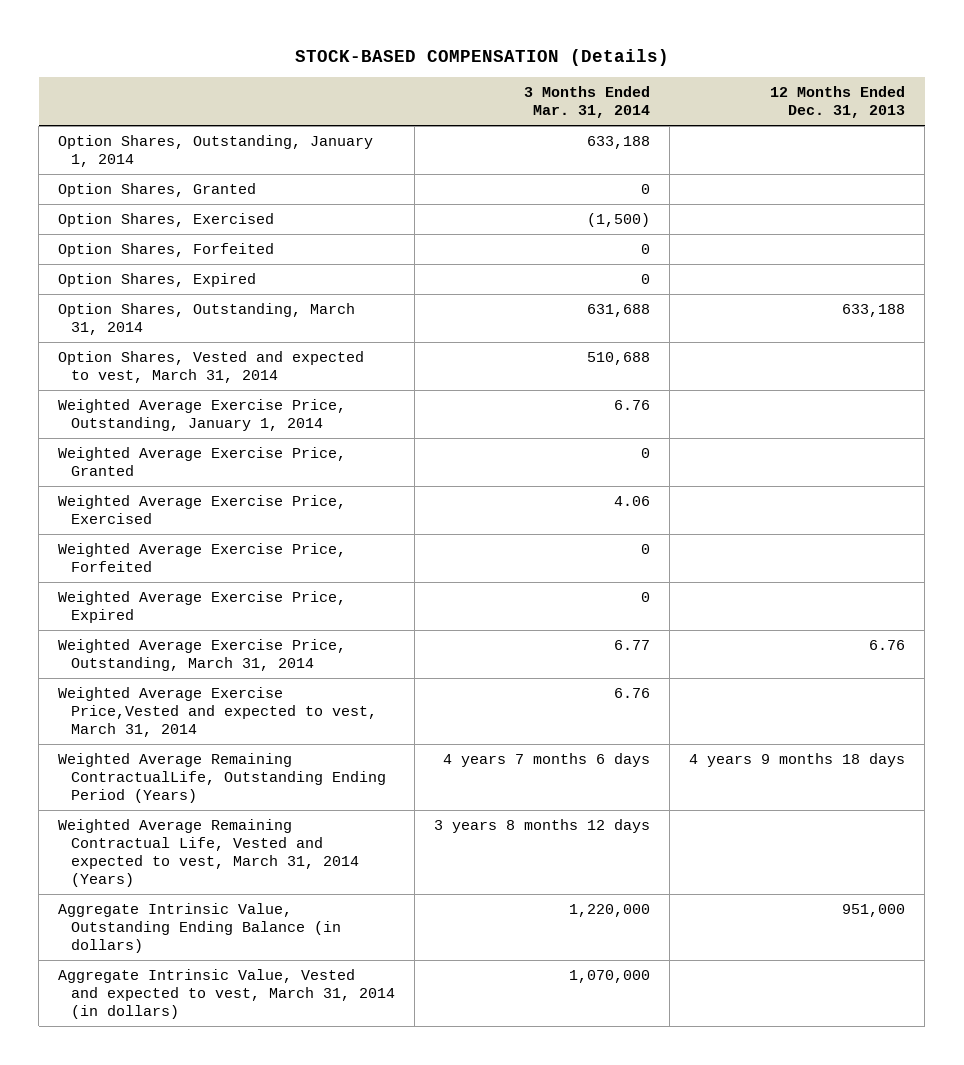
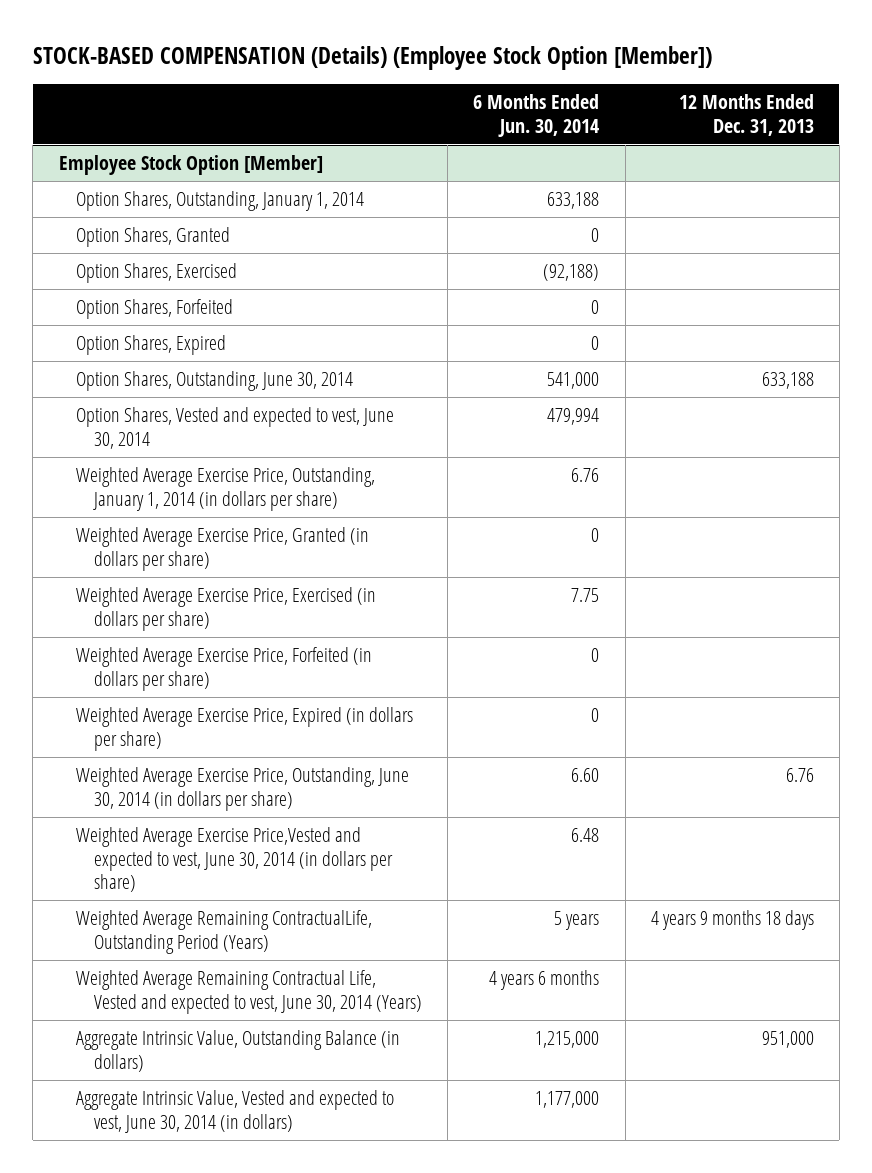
- STOCK-BASED COMPENSATION (Details)
+ STOCK-BASED COMPENSATION (Details) (Employee Stock Option [Member])
- | 3 Months Ended Mar. 31, 2014 | 12 Months Ended Dec. 31, 2013
+ | 6 Months Ended Jun. 30, 2014 | 12 Months Ended Dec. 31, 2013
- Option Shares, Outstanding, January 1, 2014 | 633,188 |
- Option Shares, Granted | 0 |
- Option Shares, Exercised | (1,500) |
- Option Shares, Forfeited | 0 |
- Option Shares, Expired | 0 |
- Option Shares, Outstanding, March 31, 2014 | 631,688 | 633,188
- Option Shares, Vested and expected to vest, March 31, 2014 | 510,688 |
- Weighted Average Exercise Price, Outstanding, January 1, 2014 | 6.76 |
- Weighted Average Exercise Price, Granted | 0 |
- Weighted Average Exercise Price, Exercised | 4.06 |
- Weighted Average Exercise Price, Forfeited | 0 |
- Weighted Average Exercise Price, Expired | 0 |
- Weighted Average Exercise Price, Outstanding, March 31, 2014 | 6.77 | 6.76
- Weighted Average Exercise Price,Vested and expected to vest, March 31, 2014 | 6.76 |
- Weighted Average Remaining ContractualLife, Outstanding Ending Period (Years) | 4 years 7 months 6 days | 4 years 9 months 18 days
- Weighted Average Remaining Contractual Life, Vested and expected to vest, March 31, 2014 (Years) | 3 years 8 months 12 days |
- Aggregate Intrinsic Value, Outstanding Ending Balance (in dollars) | 1,220,000 | 951,000
- Aggregate Intrinsic Value, Vested and expected to vest, March 31, 2014 (in dollars) | 1,070,000 |
+ Employee Stock Option [Member]
+ Option Shares, Outstanding, January 1, 2014 | 633,188 |
+ Option Shares, Granted | 0 |
+ Option Shares, Exercised | (92,188) |
+ Option Shares, Forfeited | 0 |
+ Option Shares, Expired | 0 |
+ Option Shares, Outstanding, June 30, 2014 | 541,000 | 633,188
+ Option Shares, Vested and expected to vest, June 30, 2014 | 479,994 |
+ Weighted Average Exercise Price, Outstanding, January 1, 2014 (in dollars per share) | 6.76 |
+ Weighted Average Exercise Price, Granted (in dollars per share) | 0 |
+ Weighted Average Exercise Price, Exercised (in dollars per share) | 7.75 |
+ Weighted Average Exercise Price, Forfeited (in dollars per share) | 0 |
+ Weighted Average Exercise Price, Expired (in dollars per share) | 0 |
+ Weighted Average Exercise Price, Outstanding, June 30, 2014 (in dollars per share) | 6.60 | 6.76
+ Weighted Average Exercise Price,Vested and expected to vest, June 30, 2014 (in dollars per share) | 6.48 |
+ Weighted Average Remaining ContractualLife, Outstanding Period (Years) | 5 years | 4 years 9 months 18 days
+ Weighted Average Remaining Contractual Life, Vested and expected to vest, June 30, 2014 (Years) | 4 years 6 months |
+ Aggregate Intrinsic Value, Outstanding Balance (in dollars) | 1,215,000 | 951,000
+ Aggregate Intrinsic Value, Vested and expected to vest, June 30, 2014 (in dollars) | 1,177,000 |

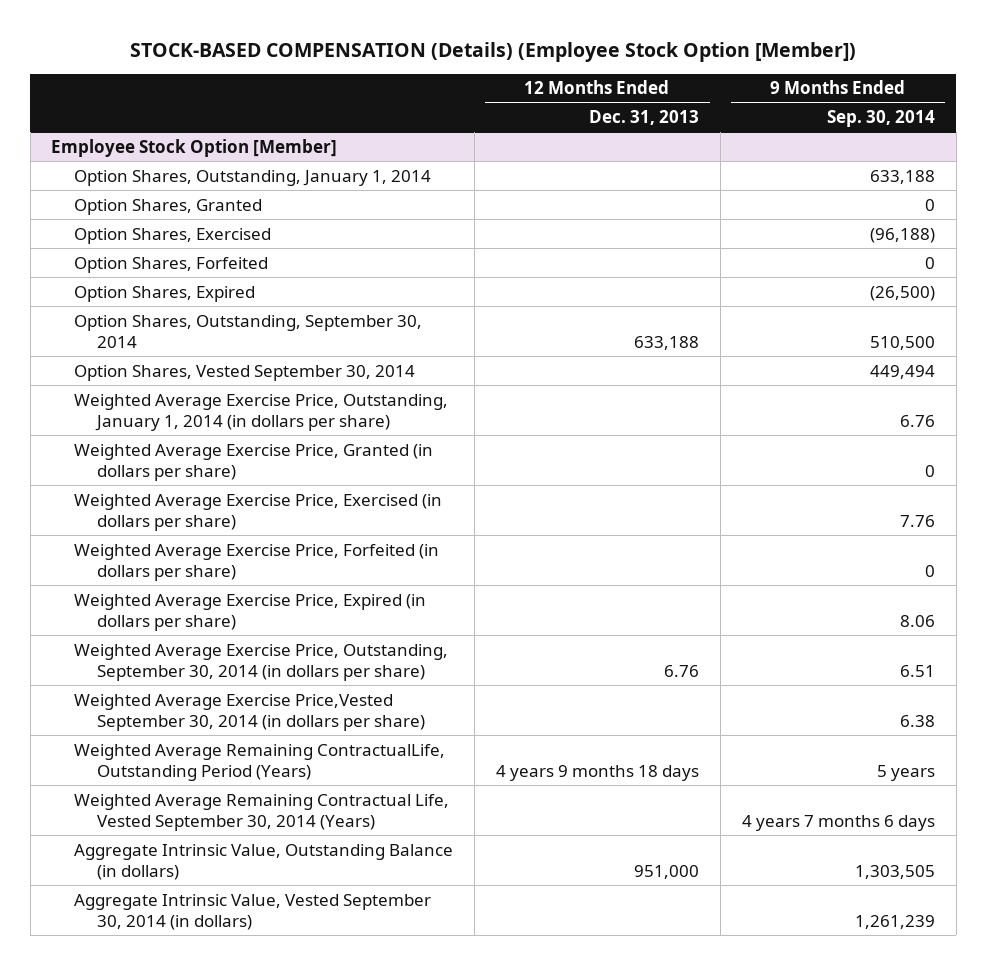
- | 6 Months Ended Jun. 30, 2014 | 12 Months Ended Dec. 31, 2013
+ | 12 Months Ended Dec. 31, 2013 | 9 Months Ended Sep. 30, 2014
@ Employee Stock Option [Member]
- Option Shares, Outstanding, June 30, 2014 | 541,000 | 633,188
- Option Shares, Vested and expected to vest, June 30, 2014 | 479,994 |
+ Option Shares, Outstanding, September 30, 2014 | 633,188 | 510,500
+ Option Shares, Vested September 30, 2014 | | 449,494
- Weighted Average Exercise Price, Outstanding, June 30, 2014 (in dollars per share) | 6.60 | 6.76
- Weighted Average Exercise Price,Vested and expected to vest, June 30, 2014 (in dollars per share) | 6.48 |
+ Weighted Average Exercise Price, Outstanding, September 30, 2014 (in dollars per share) | 6.76 | 6.51
+ Weighted Average Exercise Price,Vested September 30, 2014 (in dollars per share) | | 6.38
- Weighted Average Remaining Contractual Life, Vested and expected to vest, June 30, 2014 (Years) | 4 years 6 months |
+ Weighted Average Remaining Contractual Life, Vested September 30, 2014 (Years) | | 4 years 7 months 6 days
- Aggregate Intrinsic Value, Vested and expected to vest, June 30, 2014 (in dollars) | 1,177,000 |
+ Aggregate Intrinsic Value, Vested September 30, 2014 (in dollars) | | 1,261,239

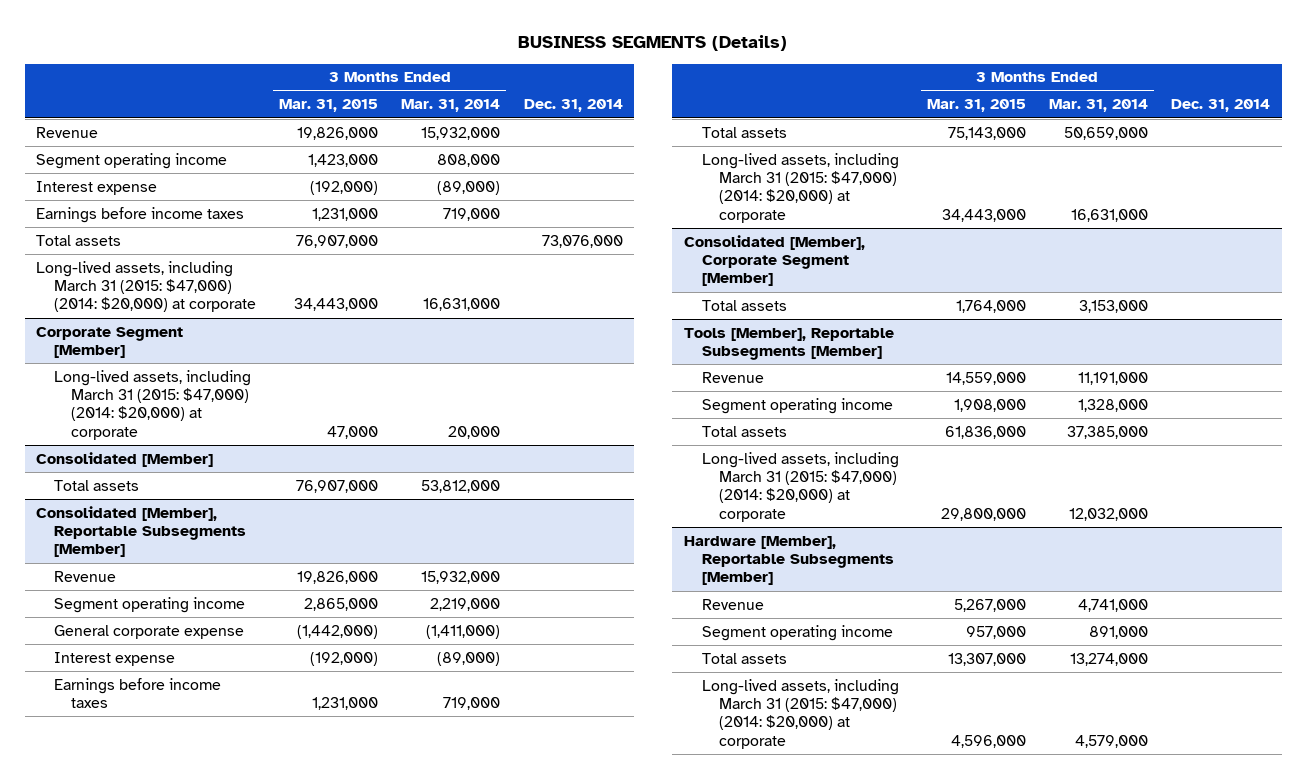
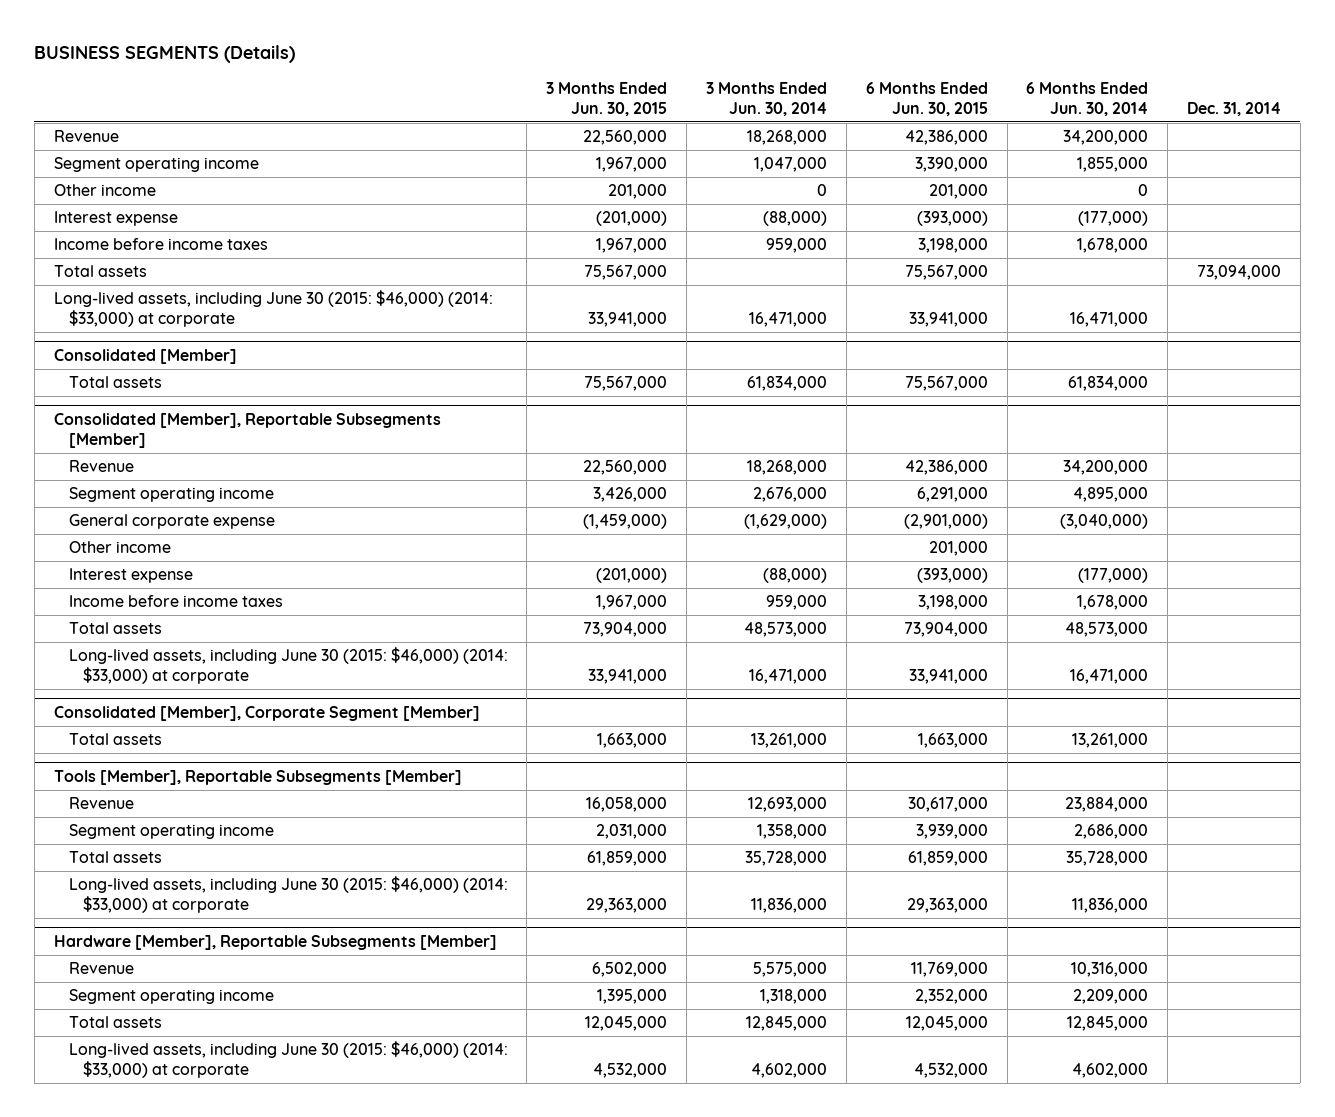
- | 3 Months Ended Mar. 31, 2015 | 3 Months Ended Mar. 31, 2014 | Dec. 31, 2014
+ | 3 Months Ended Jun. 30, 2015 | 3 Months Ended Jun. 30, 2014 | 6 Months Ended Jun. 30, 2015 | 6 Months Ended Jun. 30, 2014 | Dec. 31, 2014
+ Other income | 201,000 | 0 | 201,000 | 0 |
- Earnings before income taxes | 1,231,000 | 719,000 |
- Total assets | 76,907,000 | | 73,076,000
- Long-lived assets, including March 31 (2015: $47,000) (2014: $20,000) at corporate | 34,443,000 | 16,631,000 |
- Corporate Segment [Member]
- Long-lived assets, including March 31 (2015: $47,000) (2014: $20,000) at corporate | 47,000 | 20,000 |
+ Income before income taxes | 1,967,000 | 959,000 | 3,198,000 | 1,678,000 |
+ Total assets | 75,567,000 | | 75,567,000 | | 73,094,000
+ Long-lived assets, including June 30 (2015: $46,000) (2014: $33,000) at corporate | 33,941,000 | 16,471,000 | 33,941,000 | 16,471,000 |
@ Consolidated [Member], Reportable Subsegments [Member]
+ Other income | | | 201,000 | |
- Earnings before income taxes | 1,231,000 | 719,000 |
+ Income before income taxes | 1,967,000 | 959,000 | 3,198,000 | 1,678,000 |
- Long-lived assets, including March 31 (2015: $47,000) (2014: $20,000) at corporate | 34,443,000 | 16,631,000 |
+ Long-lived assets, including June 30 (2015: $46,000) (2014: $33,000) at corporate | 33,941,000 | 16,471,000 | 33,941,000 | 16,471,000 |
@ Tools [Member], Reportable Subsegments [Member]
- Long-lived assets, including March 31 (2015: $47,000) (2014: $20,000) at corporate | 29,800,000 | 12,032,000 |
+ Long-lived assets, including June 30 (2015: $46,000) (2014: $33,000) at corporate | 29,363,000 | 11,836,000 | 29,363,000 | 11,836,000 |
@ Hardware [Member], Reportable Subsegments [Member]
- Long-lived assets, including March 31 (2015: $47,000) (2014: $20,000) at corporate | 4,596,000 | 4,579,000 |
+ Long-lived assets, including June 30 (2015: $46,000) (2014: $33,000) at corporate | 4,532,000 | 4,602,000 | 4,532,000 | 4,602,000 |

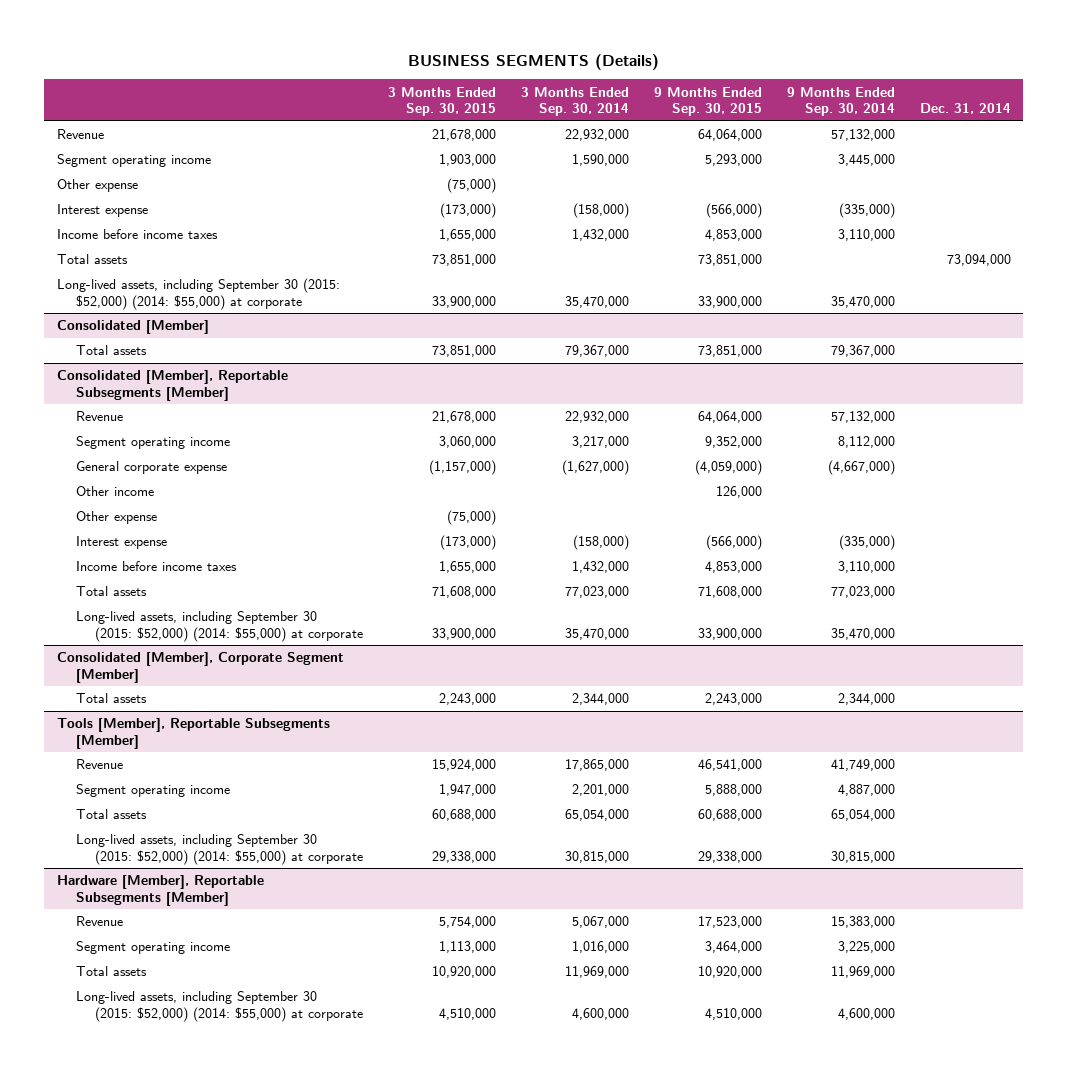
- | 3 Months Ended Jun. 30, 2015 | 3 Months Ended Jun. 30, 2014 | 6 Months Ended Jun. 30, 2015 | 6 Months Ended Jun. 30, 2014 | Dec. 31, 2014
+ | 3 Months Ended Sep. 30, 2015 | 3 Months Ended Sep. 30, 2014 | 9 Months Ended Sep. 30, 2015 | 9 Months Ended Sep. 30, 2014 | Dec. 31, 2014
- Other income | 201,000 | 0 | 201,000 | 0 |
+ Other expense | (75,000) | | | |
- Long-lived assets, including June 30 (2015: $46,000) (2014: $33,000) at corporate | 33,941,000 | 16,471,000 | 33,941,000 | 16,471,000 |
+ Long-lived assets, including September 30 (2015: $52,000) (2014: $55,000) at corporate | 33,900,000 | 35,470,000 | 33,900,000 | 35,470,000 |
@ Consolidated [Member], Reportable Subsegments [Member]
+ Other expense | (75,000) | | | |
- Long-lived assets, including June 30 (2015: $46,000) (2014: $33,000) at corporate | 33,941,000 | 16,471,000 | 33,941,000 | 16,471,000 |
+ Long-lived assets, including September 30 (2015: $52,000) (2014: $55,000) at corporate | 33,900,000 | 35,470,000 | 33,900,000 | 35,470,000 |
@ Tools [Member], Reportable Subsegments [Member]
- Long-lived assets, including June 30 (2015: $46,000) (2014: $33,000) at corporate | 29,363,000 | 11,836,000 | 29,363,000 | 11,836,000 |
+ Long-lived assets, including September 30 (2015: $52,000) (2014: $55,000) at corporate | 29,338,000 | 30,815,000 | 29,338,000 | 30,815,000 |
@ Hardware [Member], Reportable Subsegments [Member]
- Long-lived assets, including June 30 (2015: $46,000) (2014: $33,000) at corporate | 4,532,000 | 4,602,000 | 4,532,000 | 4,602,000 |
+ Long-lived assets, including September 30 (2015: $52,000) (2014: $55,000) at corporate | 4,510,000 | 4,600,000 | 4,510,000 | 4,600,000 |

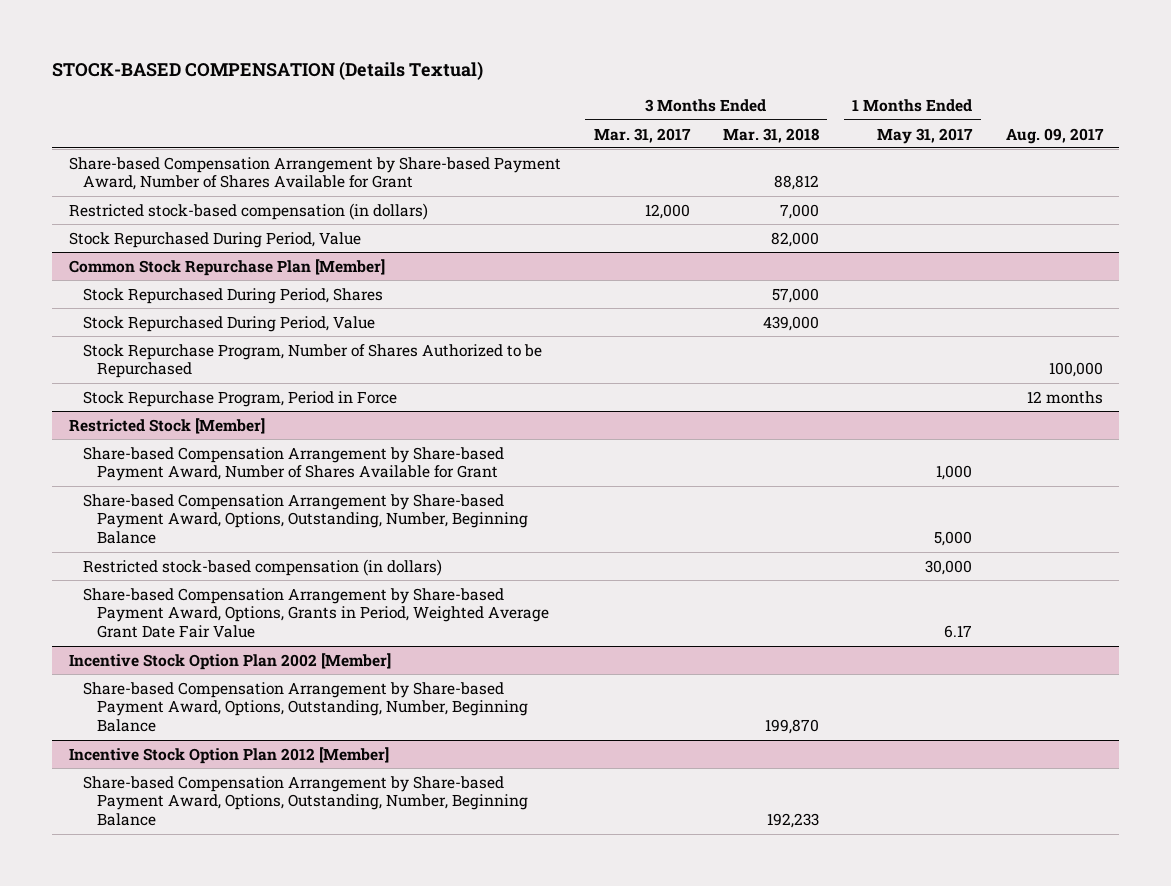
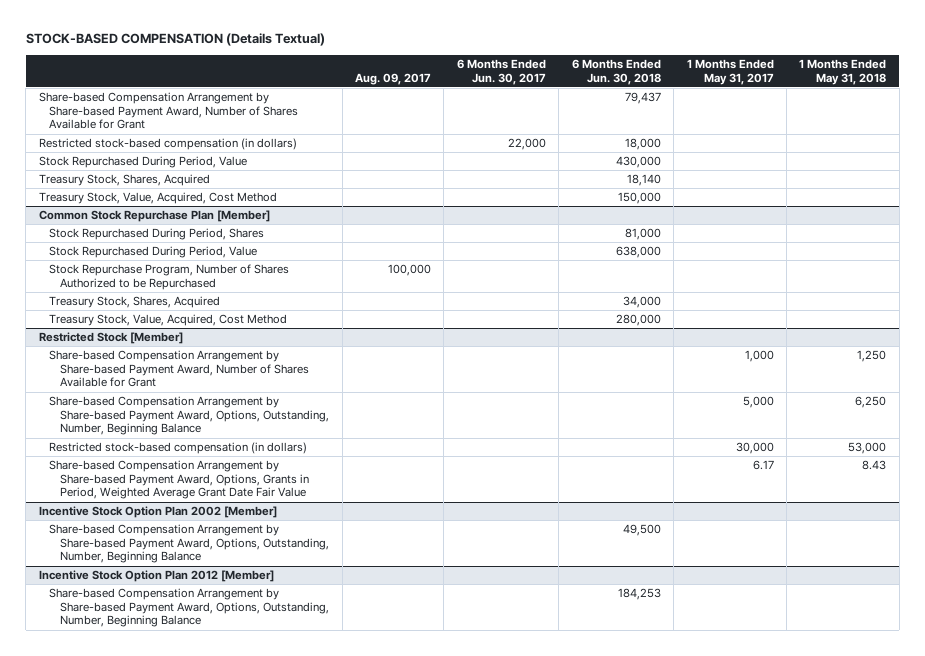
- | 3 Months Ended Mar. 31, 2017 | 3 Months Ended Mar. 31, 2018 | 1 Months Ended May 31, 2017 | Aug. 09, 2017
+ | Aug. 09, 2017 | 6 Months Ended Jun. 30, 2017 | 6 Months Ended Jun. 30, 2018 | 1 Months Ended May 31, 2017 | 1 Months Ended May 31, 2018
+ Treasury Stock, Shares, Acquired | | | 18,140 | |
+ Treasury Stock, Value, Acquired, Cost Method | | | 150,000 | |
@ Common Stock Repurchase Plan [Member]
- Stock Repurchase Program, Period in Force | | | | 12 months
+ Treasury Stock, Shares, Acquired | | | 34,000 | |
+ Treasury Stock, Value, Acquired, Cost Method | | | 280,000 | |

